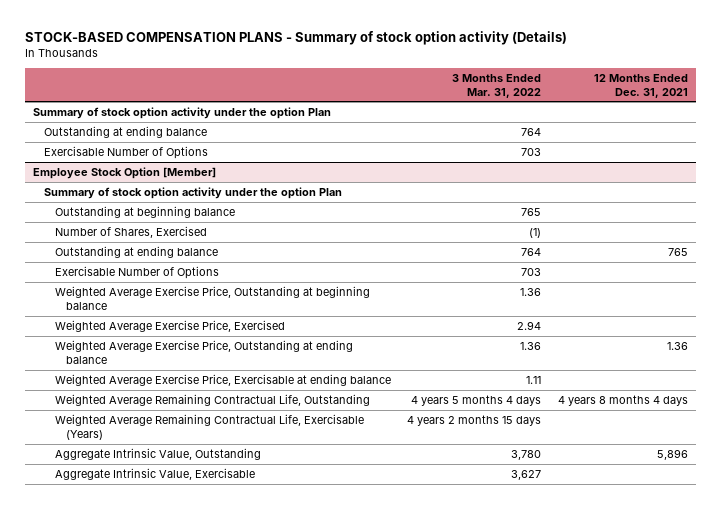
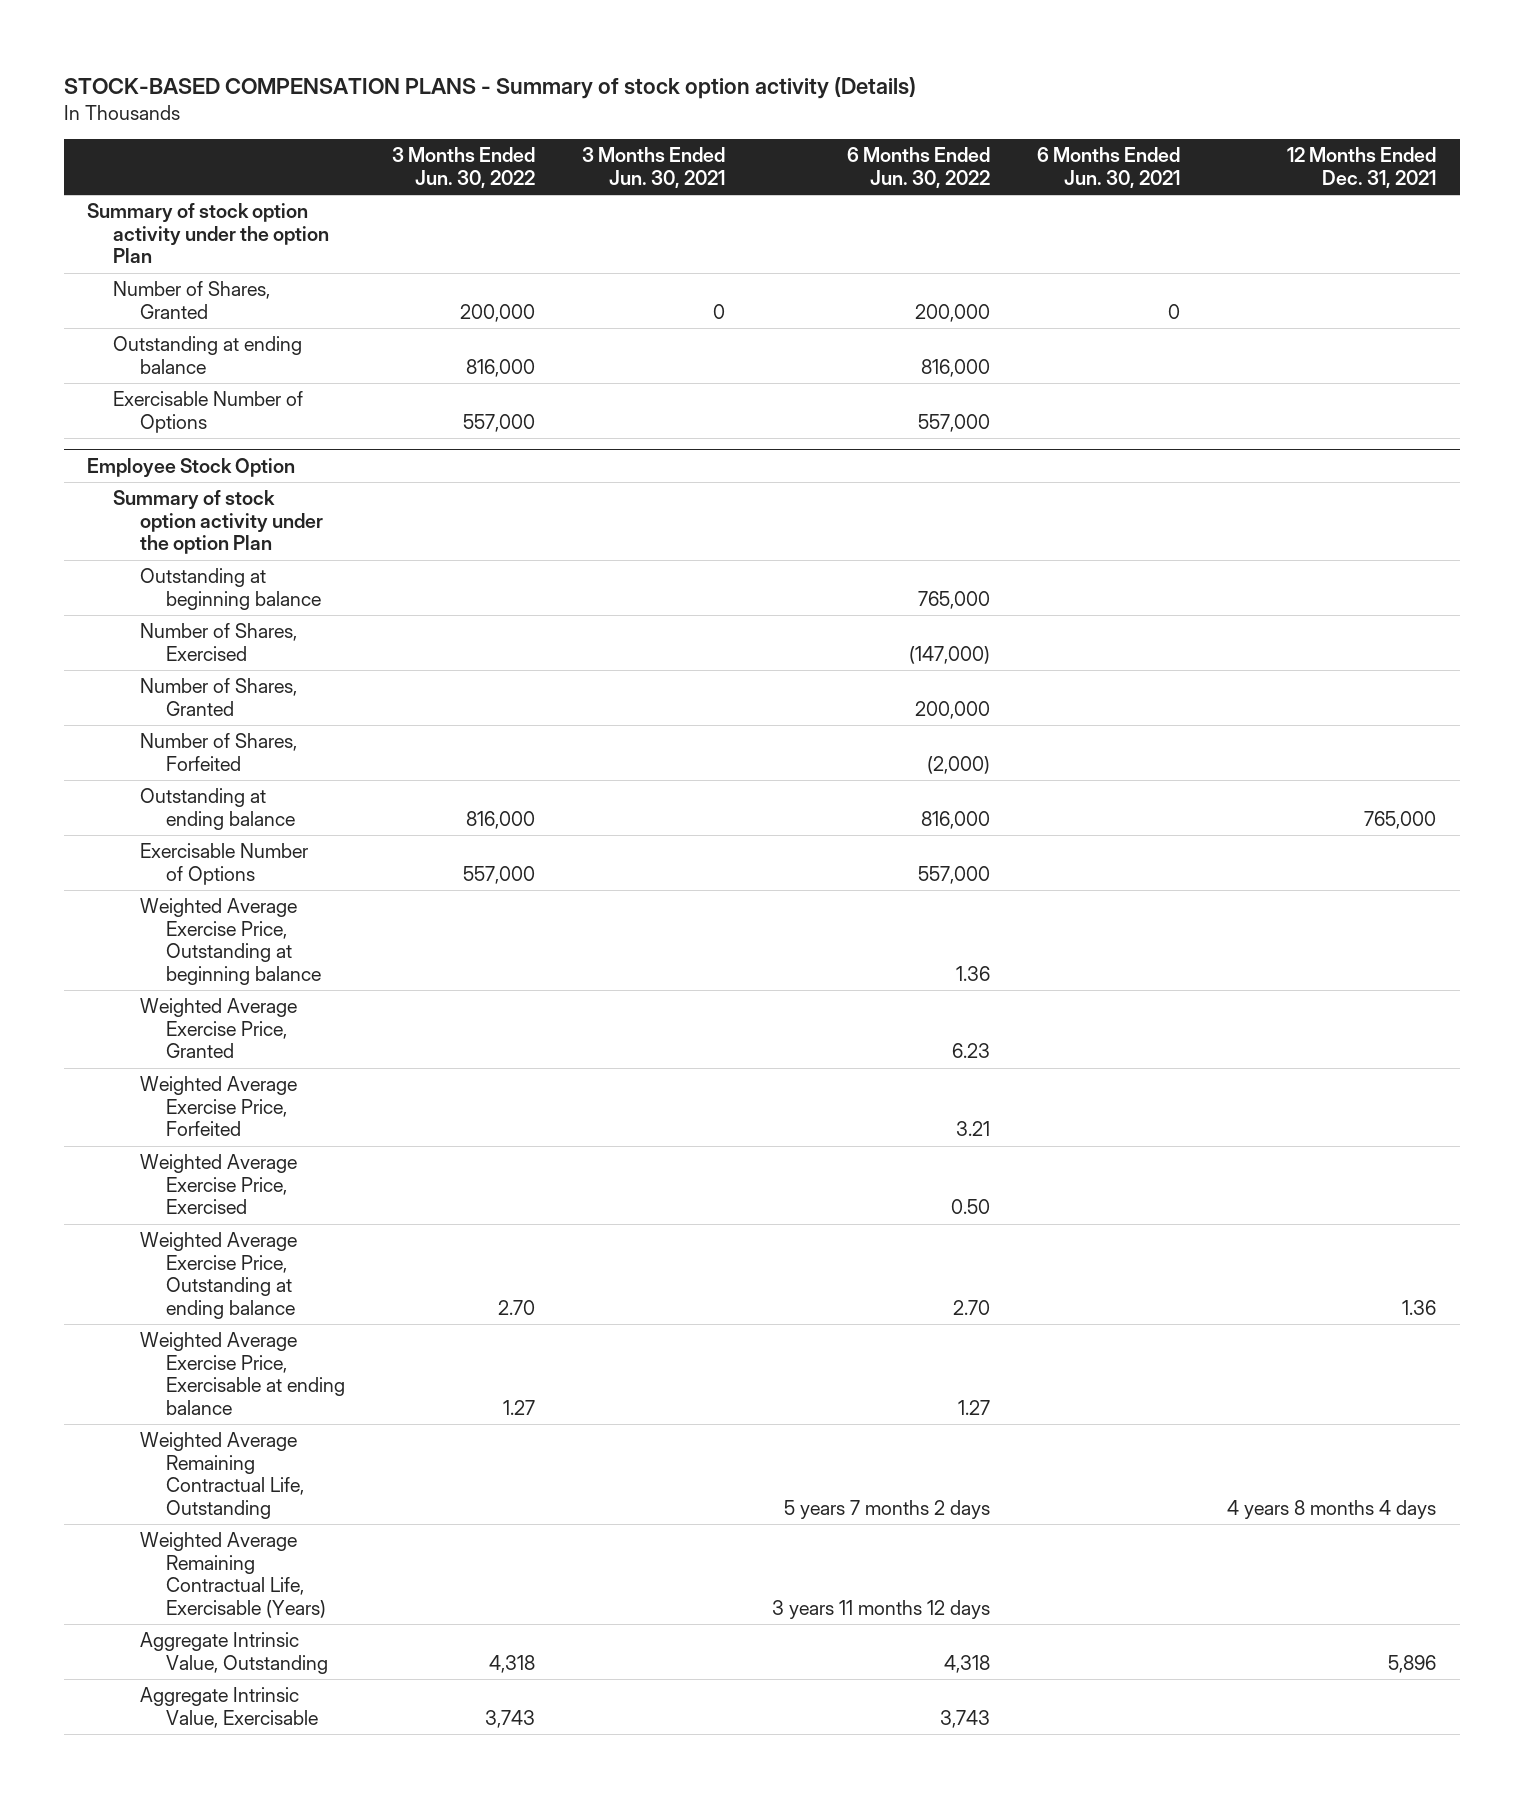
- | 3 Months Ended Mar. 31, 2022 | 12 Months Ended Dec. 31, 2021
+ | 3 Months Ended Jun. 30, 2022 | 3 Months Ended Jun. 30, 2021 | 6 Months Ended Jun. 30, 2022 | 6 Months Ended Jun. 30, 2021 | 12 Months Ended Dec. 31, 2021
+ Number of Shares, Granted | 200,000 | 0 | 200,000 | 0 |
- Employee Stock Option [Member]
+ Employee Stock Option
- Outstanding at ending balance | 764 | 765
+ Number of Shares, Granted | | | 200,000 | |
+ Number of Shares, Forfeited | | | (2,000) | |
+ Outstanding at ending balance | 816,000 | | 816,000 | | 765,000
+ Weighted Average Exercise Price, Granted | | | 6.23 | |
+ Weighted Average Exercise Price, Forfeited | | | 3.21 | |

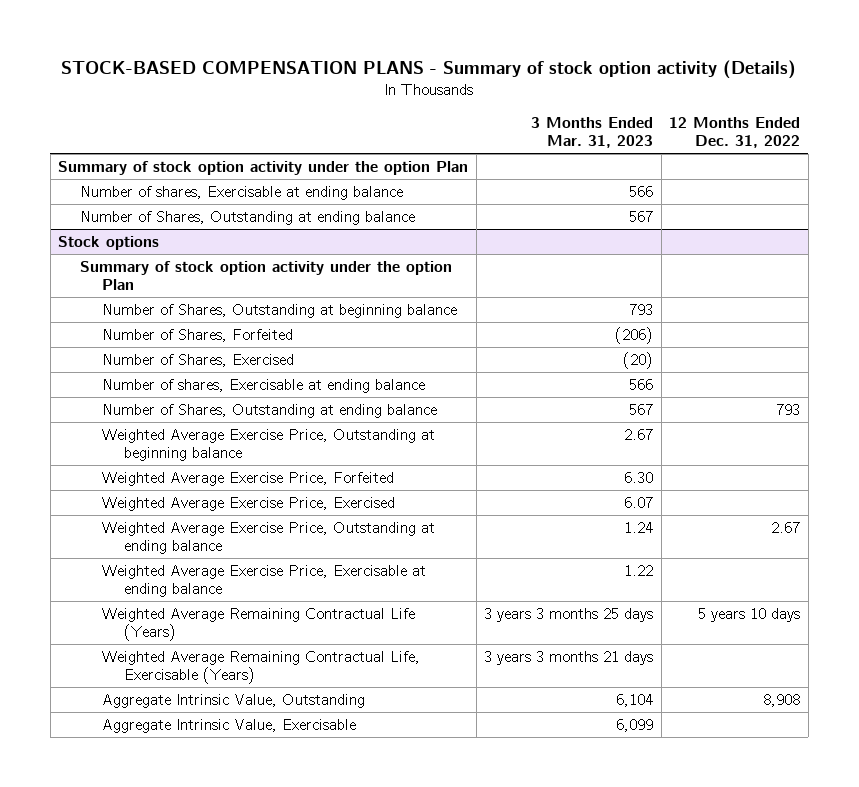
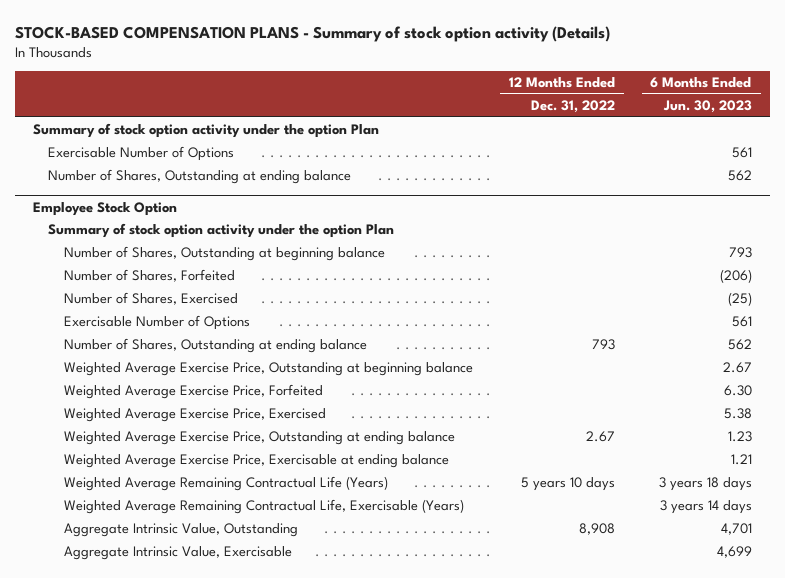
- | 3 Months Ended Mar. 31, 2023 | 12 Months Ended Dec. 31, 2022
+ | 12 Months Ended Dec. 31, 2022 | 6 Months Ended Jun. 30, 2023
- Number of shares, Exercisable at ending balance | 566 |
+ Exercisable Number of Options | | 561
- Stock options
+ Employee Stock Option
- Number of shares, Exercisable at ending balance | 566 |
+ Exercisable Number of Options | | 561

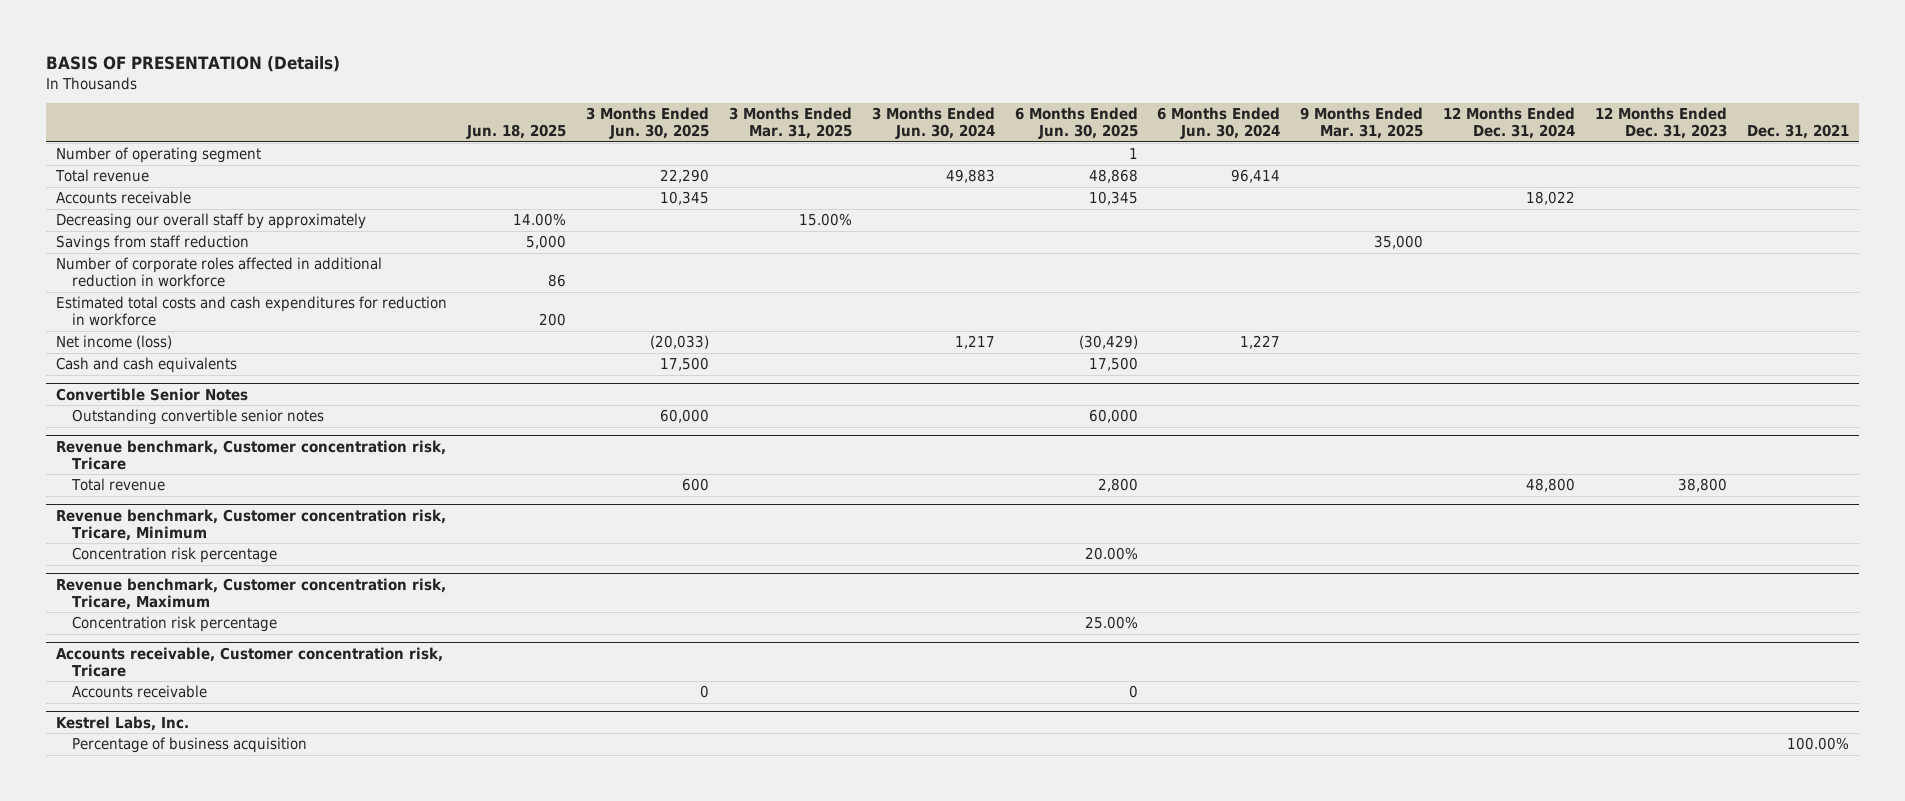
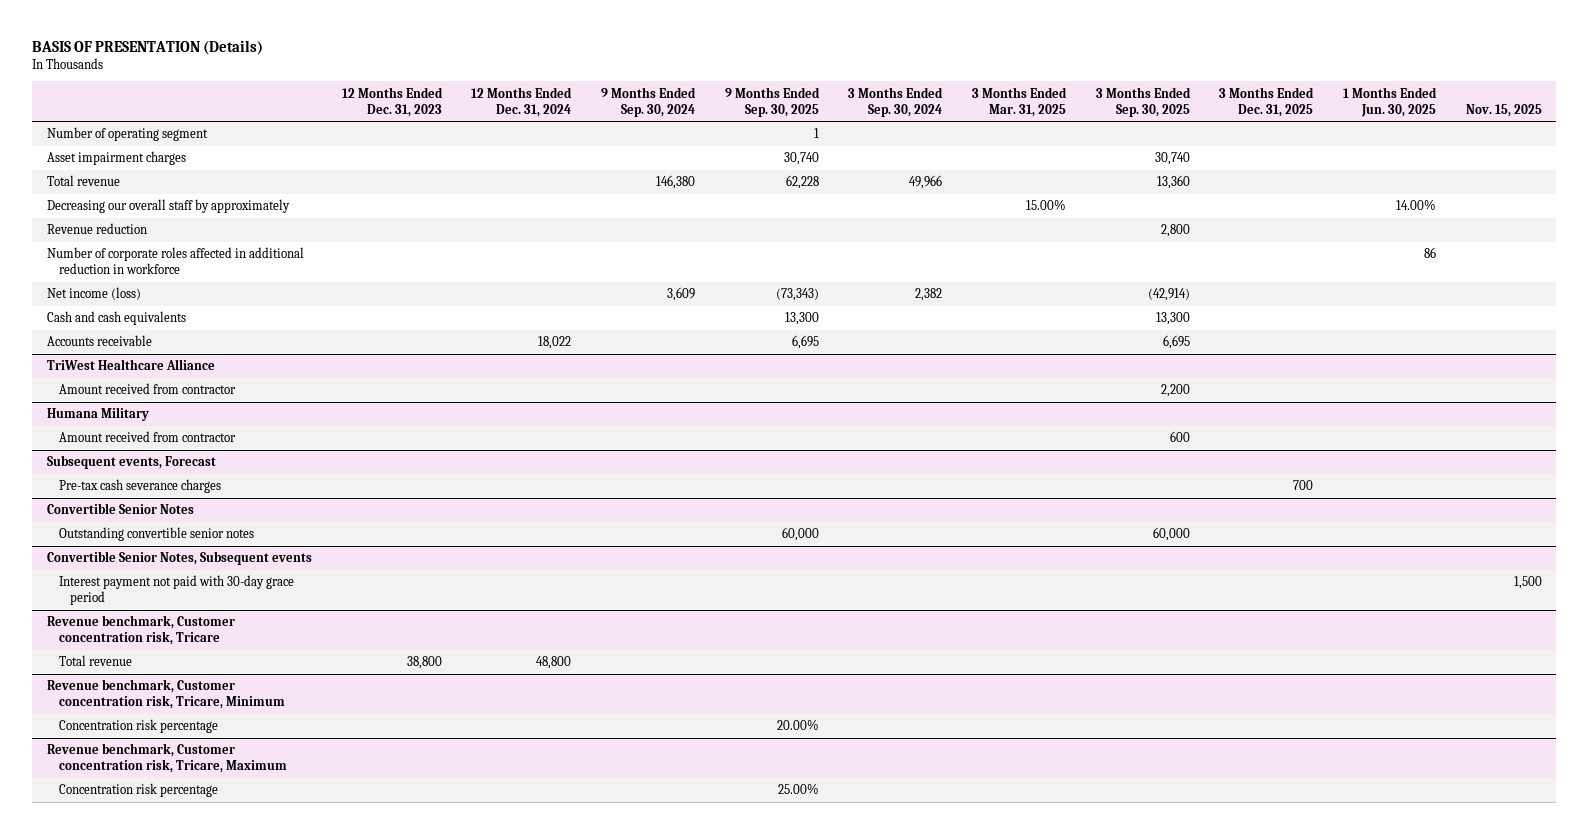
- | Jun. 18, 2025 | 3 Months Ended Jun. 30, 2025 | 3 Months Ended Mar. 31, 2025 | 3 Months Ended Jun. 30, 2024 | 6 Months Ended Jun. 30, 2025 | 6 Months Ended Jun. 30, 2024 | 9 Months Ended Mar. 31, 2025 | 12 Months Ended Dec. 31, 2024 | 12 Months Ended Dec. 31, 2023 | Dec. 31, 2021
+ | 12 Months Ended Dec. 31, 2023 | 12 Months Ended Dec. 31, 2024 | 9 Months Ended Sep. 30, 2024 | 9 Months Ended Sep. 30, 2025 | 3 Months Ended Sep. 30, 2024 | 3 Months Ended Mar. 31, 2025 | 3 Months Ended Sep. 30, 2025 | 3 Months Ended Dec. 31, 2025 | 1 Months Ended Jun. 30, 2025 | Nov. 15, 2025
+ Asset impairment charges | | | | 30,740 | | | 30,740 | | |
- Savings from staff reduction | 5,000 | | | | | | 35,000 | | |
+ Revenue reduction | | | | | | | 2,800 | | |
- Estimated total costs and cash expenditures for reduction in workforce | 200 | | | | | | | | |
moved down: Accounts receivable | | 18,022 | | 6,695 | | | 6,695 | | |
+ TriWest Healthcare Alliance
+ Amount received from contractor | | | | | | | 2,200 | | |
+ Humana Military
+ Amount received from contractor | | | | | | | 600 | | |
+ Subsequent events, Forecast
+ Pre-tax cash severance charges | | | | | | | | 700 | |
+ Convertible Senior Notes, Subsequent events
+ Interest payment not paid with 30-day grace period | | | | | | | | | | 1,500
- Accounts receivable, Customer concentration risk, Tricare
- Accounts receivable | | 0 | | | 0 | | | | |
- Kestrel Labs, Inc.
- Percentage of business acquisition | | | | | | | | | | 100.00%

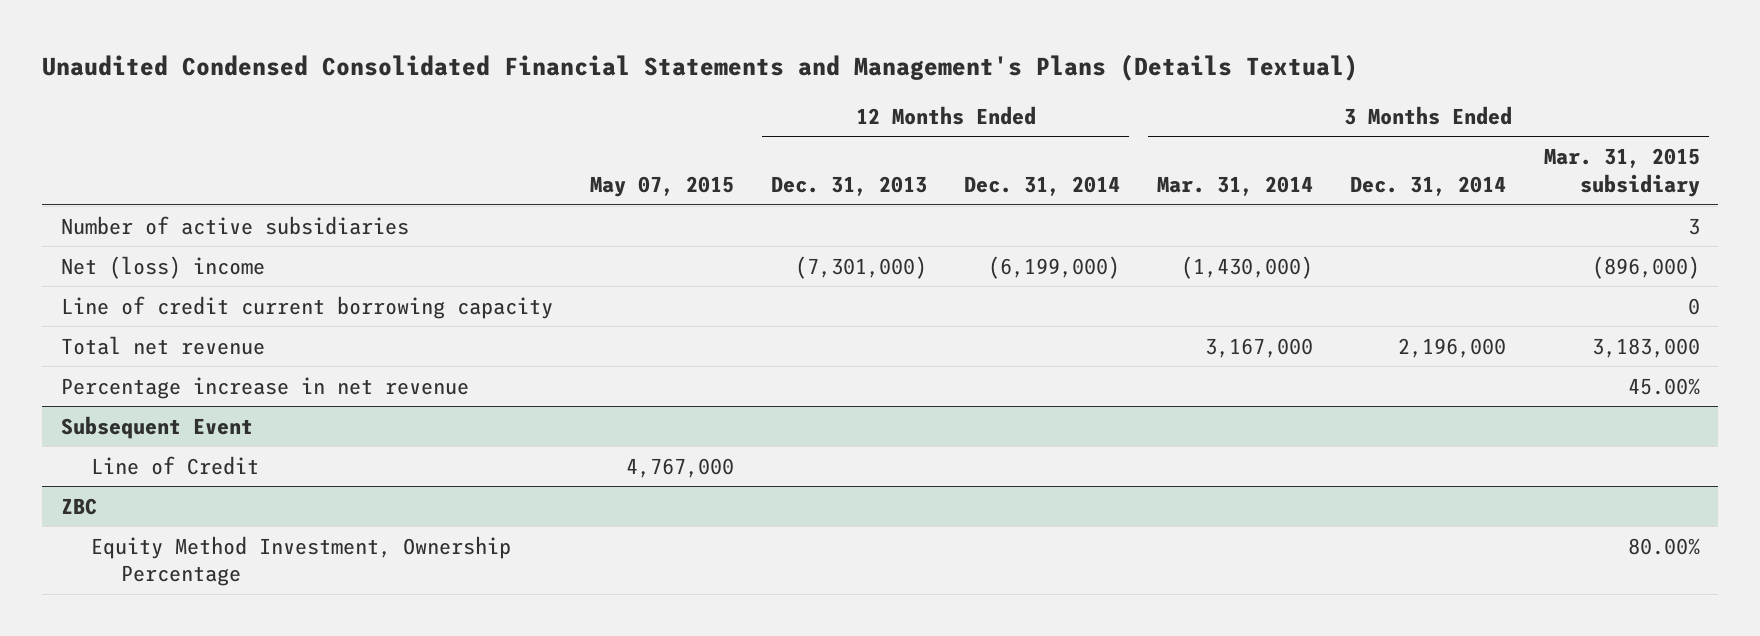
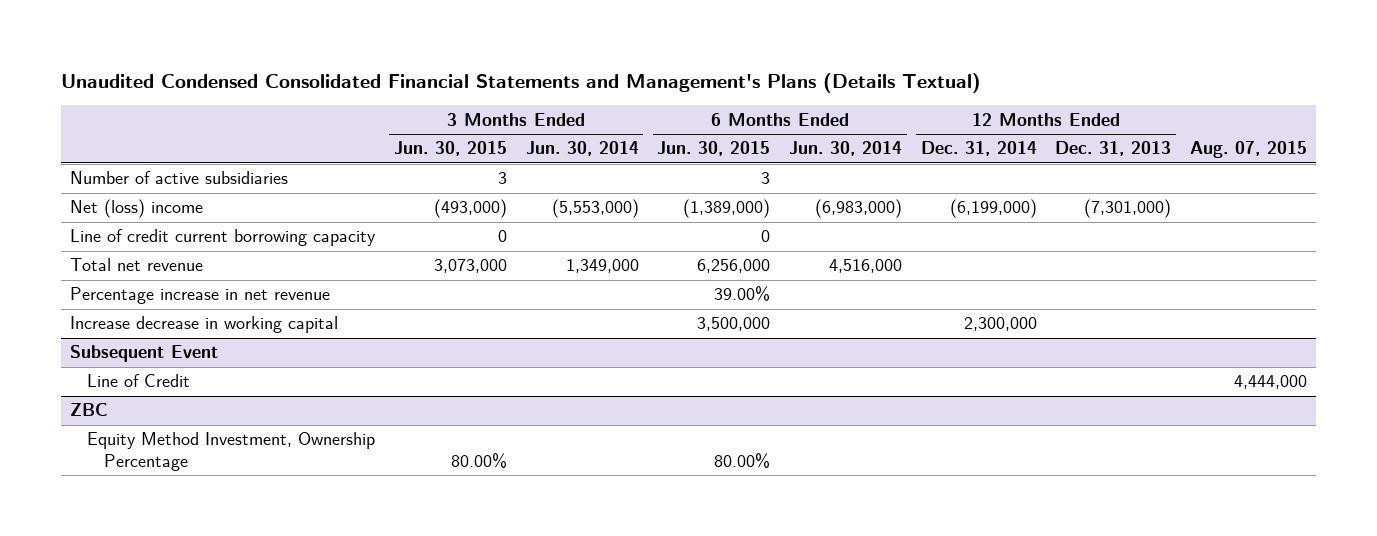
- | May 07, 2015 | 12 Months Ended Dec. 31, 2013 | 12 Months Ended Dec. 31, 2014 | 3 Months Ended Mar. 31, 2014 | 3 Months Ended Dec. 31, 2014 | 3 Months Ended Mar. 31, 2015 subsidiary
+ | 3 Months Ended Jun. 30, 2015 | 3 Months Ended Jun. 30, 2014 | 6 Months Ended Jun. 30, 2015 | 6 Months Ended Jun. 30, 2014 | 12 Months Ended Dec. 31, 2014 | 12 Months Ended Dec. 31, 2013 | Aug. 07, 2015
+ Increase decrease in working capital | | | 3,500,000 | | 2,300,000 | |

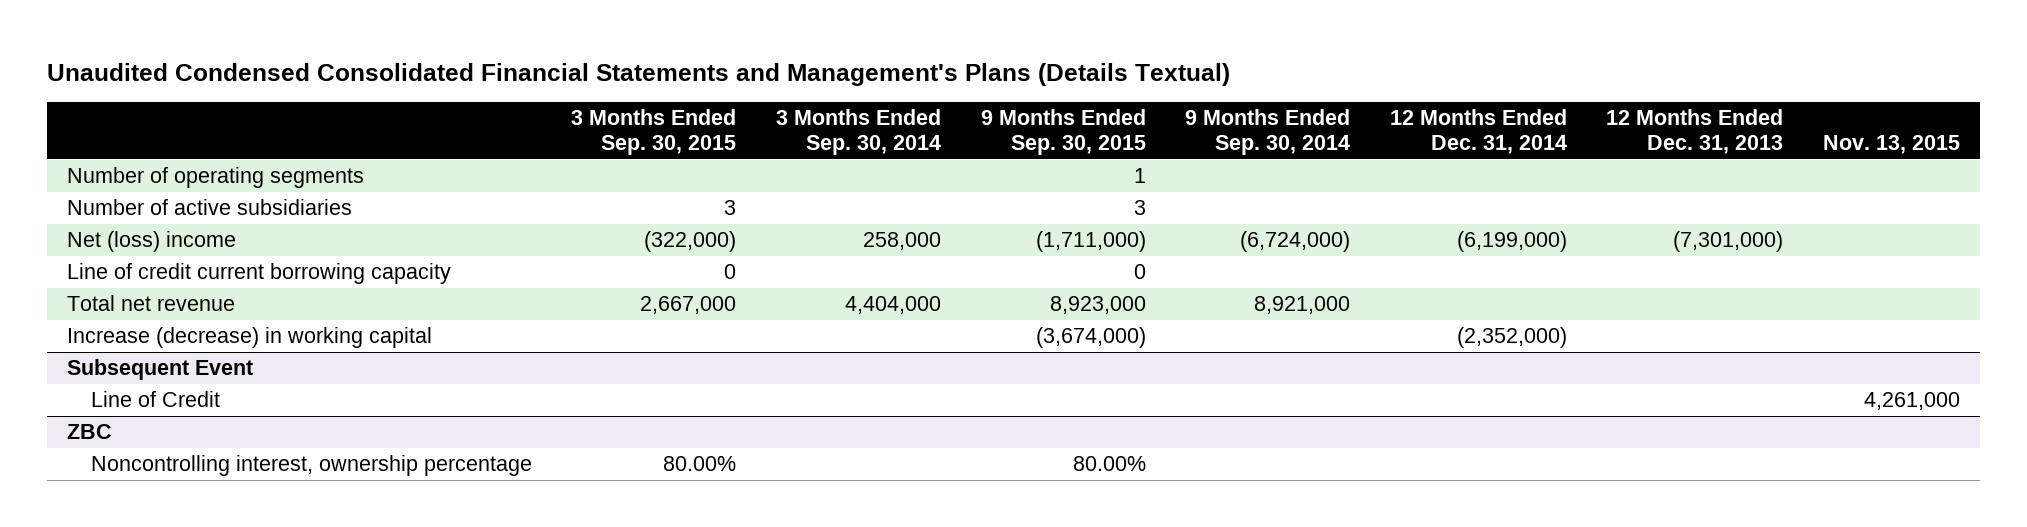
- | 3 Months Ended Jun. 30, 2015 | 3 Months Ended Jun. 30, 2014 | 6 Months Ended Jun. 30, 2015 | 6 Months Ended Jun. 30, 2014 | 12 Months Ended Dec. 31, 2014 | 12 Months Ended Dec. 31, 2013 | Aug. 07, 2015
+ | 3 Months Ended Sep. 30, 2015 | 3 Months Ended Sep. 30, 2014 | 9 Months Ended Sep. 30, 2015 | 9 Months Ended Sep. 30, 2014 | 12 Months Ended Dec. 31, 2014 | 12 Months Ended Dec. 31, 2013 | Nov. 13, 2015
+ Number of operating segments | | | 1 | | | |
- Percentage increase in net revenue | | | 39.00% | | | |
- Increase decrease in working capital | | | 3,500,000 | | 2,300,000 | |
+ Increase (decrease) in working capital | | | (3,674,000) | | (2,352,000) | |
@ ZBC
- Equity Method Investment, Ownership Percentage | 80.00% | | 80.00% | | | |
+ Noncontrolling interest, ownership percentage | 80.00% | | 80.00% | | | |

